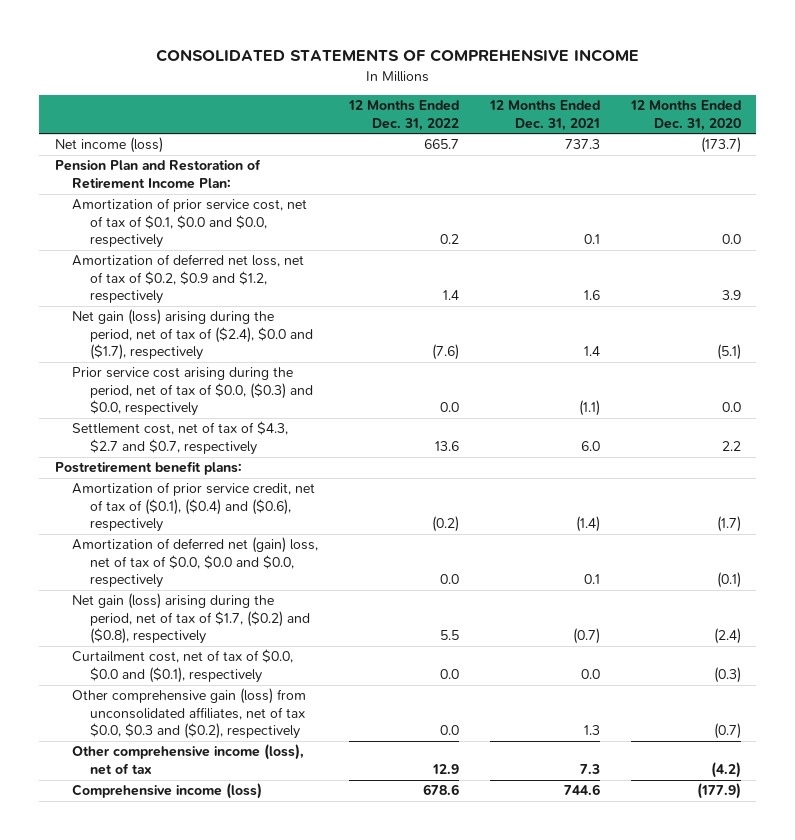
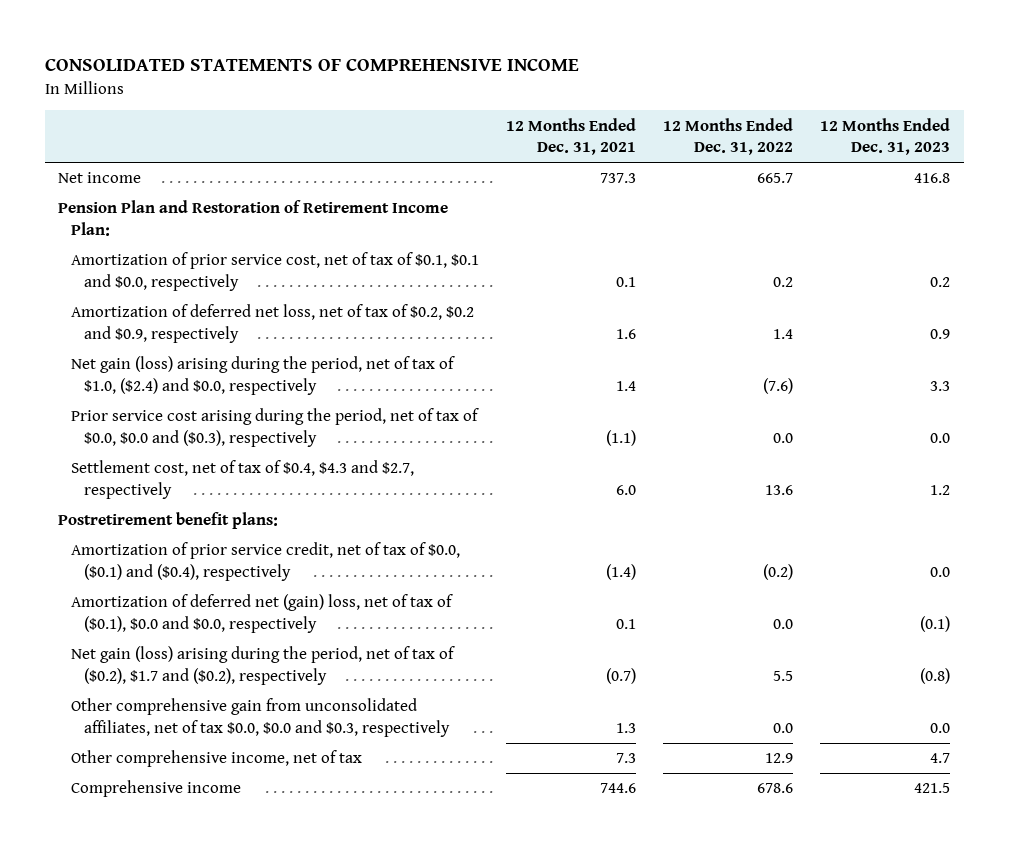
- | 12 Months Ended Dec. 31, 2022 | 12 Months Ended Dec. 31, 2021 | 12 Months Ended Dec. 31, 2020
+ | 12 Months Ended Dec. 31, 2021 | 12 Months Ended Dec. 31, 2022 | 12 Months Ended Dec. 31, 2023
- Net income (loss) | 665.7 | 737.3 | (173.7)
+ Net income | 737.3 | 665.7 | 416.8
- Amortization of prior service cost, net of tax of $0.1, $0.0 and $0.0, respectively | 0.2 | 0.1 | 0.0
- Amortization of deferred net loss, net of tax of $0.2, $0.9 and $1.2, respectively | 1.4 | 1.6 | 3.9
- Net gain (loss) arising during the period, net of tax of ($2.4), $0.0 and ($1.7), respectively | (7.6) | 1.4 | (5.1)
- Prior service cost arising during the period, net of tax of $0.0, ($0.3) and $0.0, respectively | 0.0 | (1.1) | 0.0
- Settlement cost, net of tax of $4.3, $2.7 and $0.7, respectively | 13.6 | 6.0 | 2.2
+ Amortization of prior service cost, net of tax of $0.1, $0.1 and $0.0, respectively | 0.1 | 0.2 | 0.2
+ Amortization of deferred net loss, net of tax of $0.2, $0.2 and $0.9, respectively | 1.6 | 1.4 | 0.9
+ Net gain (loss) arising during the period, net of tax of $1.0, ($2.4) and $0.0, respectively | 1.4 | (7.6) | 3.3
+ Prior service cost arising during the period, net of tax of $0.0, $0.0 and ($0.3), respectively | (1.1) | 0.0 | 0.0
+ Settlement cost, net of tax of $0.4, $4.3 and $2.7, respectively | 6.0 | 13.6 | 1.2
- Amortization of prior service credit, net of tax of ($0.1), ($0.4) and ($0.6), respectively | (0.2) | (1.4) | (1.7)
- Amortization of deferred net (gain) loss, net of tax of $0.0, $0.0 and $0.0, respectively | 0.0 | 0.1 | (0.1)
- Net gain (loss) arising during the period, net of tax of $1.7, ($0.2) and ($0.8), respectively | 5.5 | (0.7) | (2.4)
- Curtailment cost, net of tax of $0.0, $0.0 and ($0.1), respectively | 0.0 | 0.0 | (0.3)
- Other comprehensive gain (loss) from unconsolidated affiliates, net of tax $0.0, $0.3 and ($0.2), respectively | 0.0 | 1.3 | (0.7)
- Other comprehensive income (loss), net of tax | 12.9 | 7.3 | (4.2)
- Comprehensive income (loss) | 678.6 | 744.6 | (177.9)
+ Amortization of prior service credit, net of tax of $0.0, ($0.1) and ($0.4), respectively | (1.4) | (0.2) | 0.0
+ Amortization of deferred net (gain) loss, net of tax of ($0.1), $0.0 and $0.0, respectively | 0.1 | 0.0 | (0.1)
+ Net gain (loss) arising during the period, net of tax of ($0.2), $1.7 and ($0.2), respectively | (0.7) | 5.5 | (0.8)
+ Other comprehensive gain from unconsolidated affiliates, net of tax $0.0, $0.0 and $0.3, respectively | 1.3 | 0.0 | 0.0
+ Other comprehensive income, net of tax | 7.3 | 12.9 | 4.7
+ Comprehensive income | 744.6 | 678.6 | 421.5

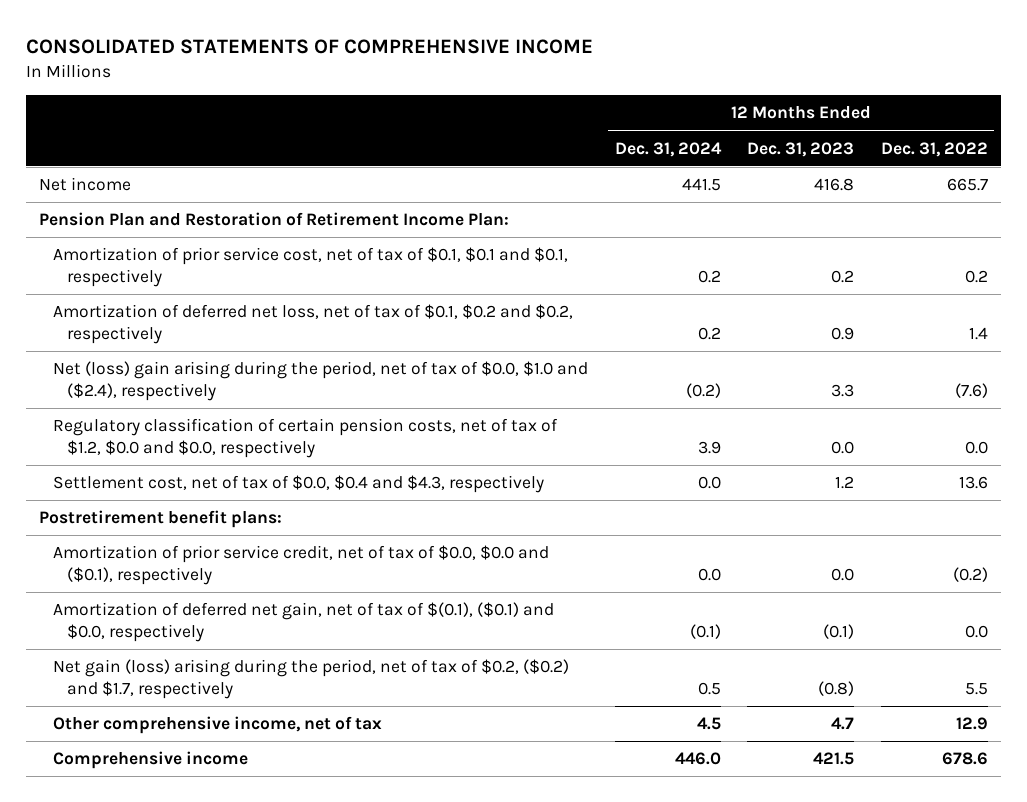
- | 12 Months Ended Dec. 31, 2021 | 12 Months Ended Dec. 31, 2022 | 12 Months Ended Dec. 31, 2023
+ | 12 Months Ended Dec. 31, 2024 | 12 Months Ended Dec. 31, 2023 | 12 Months Ended Dec. 31, 2022
- Amortization of prior service cost, net of tax of $0.1, $0.1 and $0.0, respectively | 0.1 | 0.2 | 0.2
- Amortization of deferred net loss, net of tax of $0.2, $0.2 and $0.9, respectively | 1.6 | 1.4 | 0.9
- Net gain (loss) arising during the period, net of tax of $1.0, ($2.4) and $0.0, respectively | 1.4 | (7.6) | 3.3
- Prior service cost arising during the period, net of tax of $0.0, $0.0 and ($0.3), respectively | (1.1) | 0.0 | 0.0
- Settlement cost, net of tax of $0.4, $4.3 and $2.7, respectively | 6.0 | 13.6 | 1.2
+ Amortization of prior service cost, net of tax of $0.1, $0.1 and $0.1, respectively | 0.2 | 0.2 | 0.2
+ Amortization of deferred net loss, net of tax of $0.1, $0.2 and $0.2, respectively | 0.2 | 0.9 | 1.4
+ Net (loss) gain arising during the period, net of tax of $0.0, $1.0 and ($2.4), respectively | (0.2) | 3.3 | (7.6)
+ Regulatory classification of certain pension costs, net of tax of $1.2, $0.0 and $0.0, respectively | 3.9 | 0.0 | 0.0
+ Settlement cost, net of tax of $0.0, $0.4 and $4.3, respectively | 0.0 | 1.2 | 13.6
- Amortization of prior service credit, net of tax of $0.0, ($0.1) and ($0.4), respectively | (1.4) | (0.2) | 0.0
- Amortization of deferred net (gain) loss, net of tax of ($0.1), $0.0 and $0.0, respectively | 0.1 | 0.0 | (0.1)
- Net gain (loss) arising during the period, net of tax of ($0.2), $1.7 and ($0.2), respectively | (0.7) | 5.5 | (0.8)
- Other comprehensive gain from unconsolidated affiliates, net of tax $0.0, $0.0 and $0.3, respectively | 1.3 | 0.0 | 0.0
+ Amortization of prior service credit, net of tax of $0.0, $0.0 and ($0.1), respectively | 0.0 | 0.0 | (0.2)
+ Amortization of deferred net gain, net of tax of $(0.1), ($0.1) and $0.0, respectively | (0.1) | (0.1) | 0.0
+ Net gain (loss) arising during the period, net of tax of $0.2, ($0.2) and $1.7, respectively | 0.5 | (0.8) | 5.5

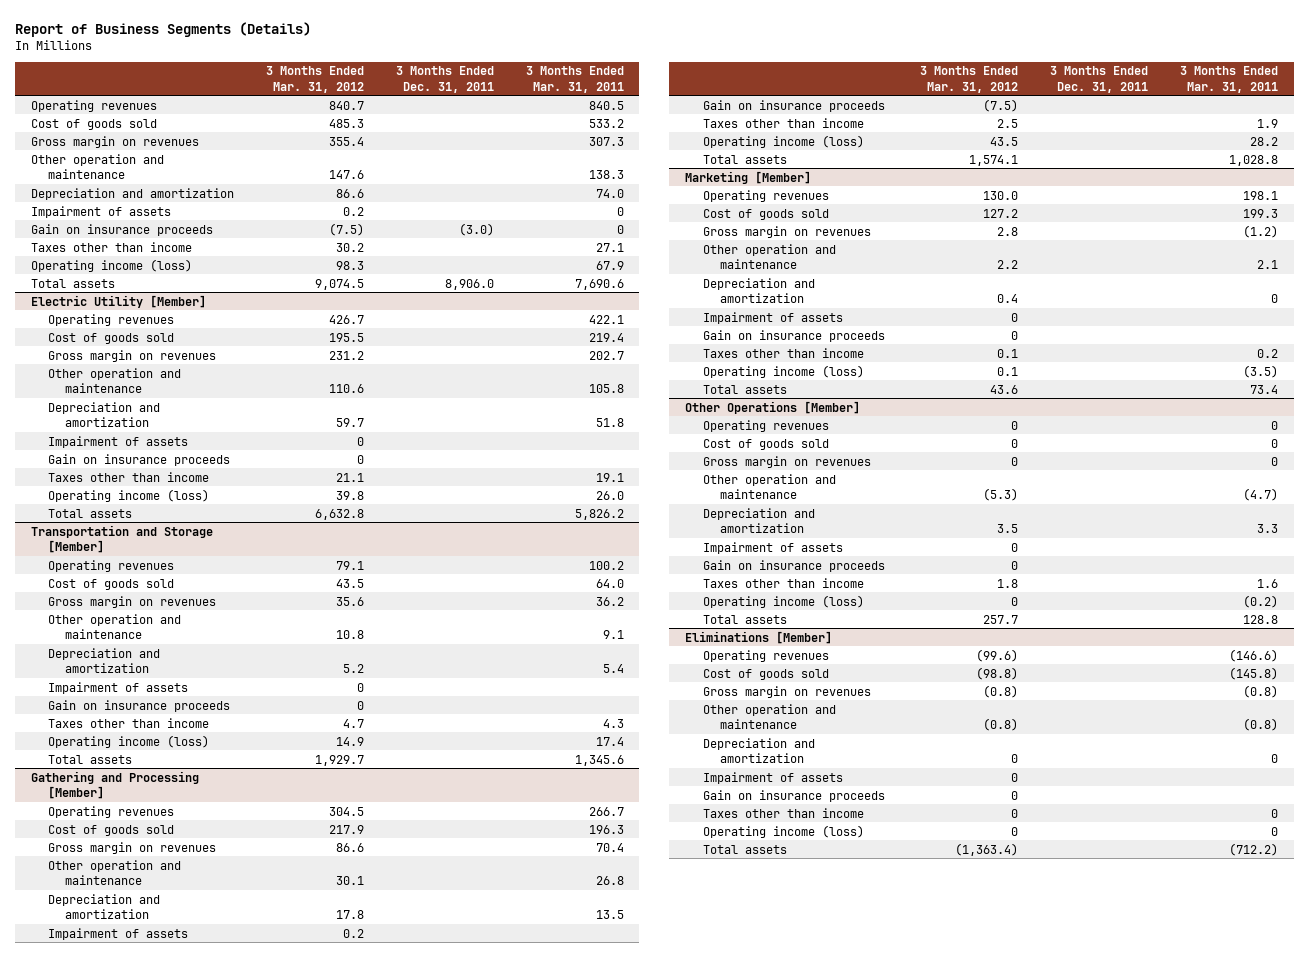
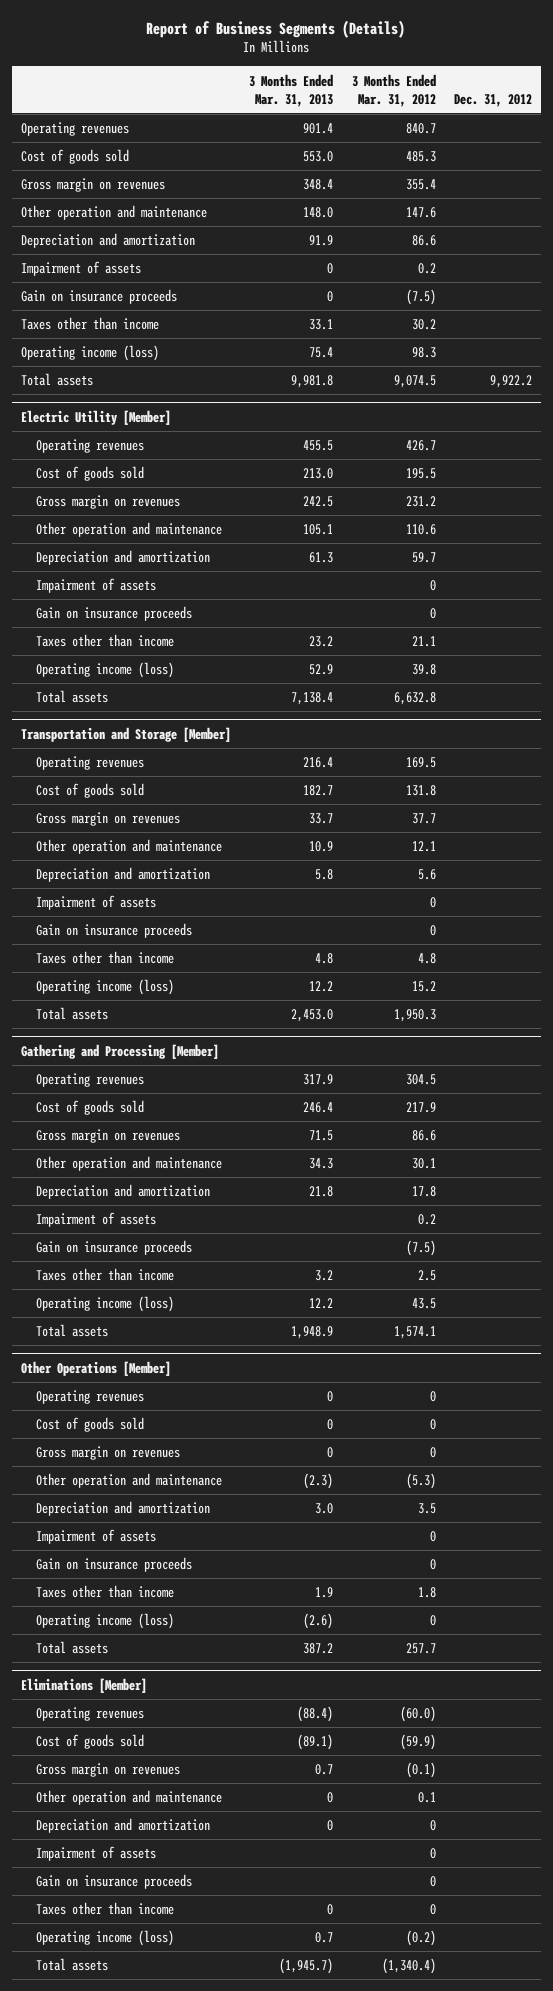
- | 3 Months Ended Mar. 31, 2012 | 3 Months Ended Dec. 31, 2011 | 3 Months Ended Mar. 31, 2011
+ | 3 Months Ended Mar. 31, 2013 | 3 Months Ended Mar. 31, 2012 | Dec. 31, 2012
@ Transportation and Storage [Member]
- Operating revenues | 79.1 | | 100.2
- Cost of goods sold | 43.5 | | 64.0
- Gross margin on revenues | 35.6 | | 36.2
- Other operation and maintenance | 10.8 | | 9.1
- Depreciation and amortization | 5.2 | | 5.4
+ Operating revenues | 216.4 | 169.5 |
+ Cost of goods sold | 182.7 | 131.8 |
+ Gross margin on revenues | 33.7 | 37.7 |
+ Other operation and maintenance | 10.9 | 12.1 |
+ Depreciation and amortization | 5.8 | 5.6 |
- Taxes other than income | 4.7 | | 4.3
- Operating income (loss) | 14.9 | | 17.4
- Total assets | 1,929.7 | | 1,345.6
+ Taxes other than income | 4.8 | 4.8 |
+ Operating income (loss) | 12.2 | 15.2 |
+ Total assets | 2,453.0 | 1,950.3 |
- Marketing [Member]
- Operating revenues | 130.0 | | 198.1
- Cost of goods sold | 127.2 | | 199.3
- Gross margin on revenues | 2.8 | | (1.2)
- Other operation and maintenance | 2.2 | | 2.1
- Depreciation and amortization | 0.4 | | 0
- Impairment of assets | 0 | |
- Gain on insurance proceeds | 0 | |
- Taxes other than income | 0.1 | | 0.2
- Operating income (loss) | 0.1 | | (3.5)
- Total assets | 43.6 | | 73.4
@ Eliminations [Member]
- Operating revenues | (99.6) | | (146.6)
- Cost of goods sold | (98.8) | | (145.8)
- Gross margin on revenues | (0.8) | | (0.8)
- Other operation and maintenance | (0.8) | | (0.8)
+ Operating revenues | (88.4) | (60.0) |
+ Cost of goods sold | (89.1) | (59.9) |
+ Gross margin on revenues | 0.7 | (0.1) |
+ Other operation and maintenance | 0 | 0.1 |
- Operating income (loss) | 0 | | 0
- Total assets | (1,363.4) | | (712.2)
+ Operating income (loss) | 0.7 | (0.2) |
+ Total assets | (1,945.7) | (1,340.4) |

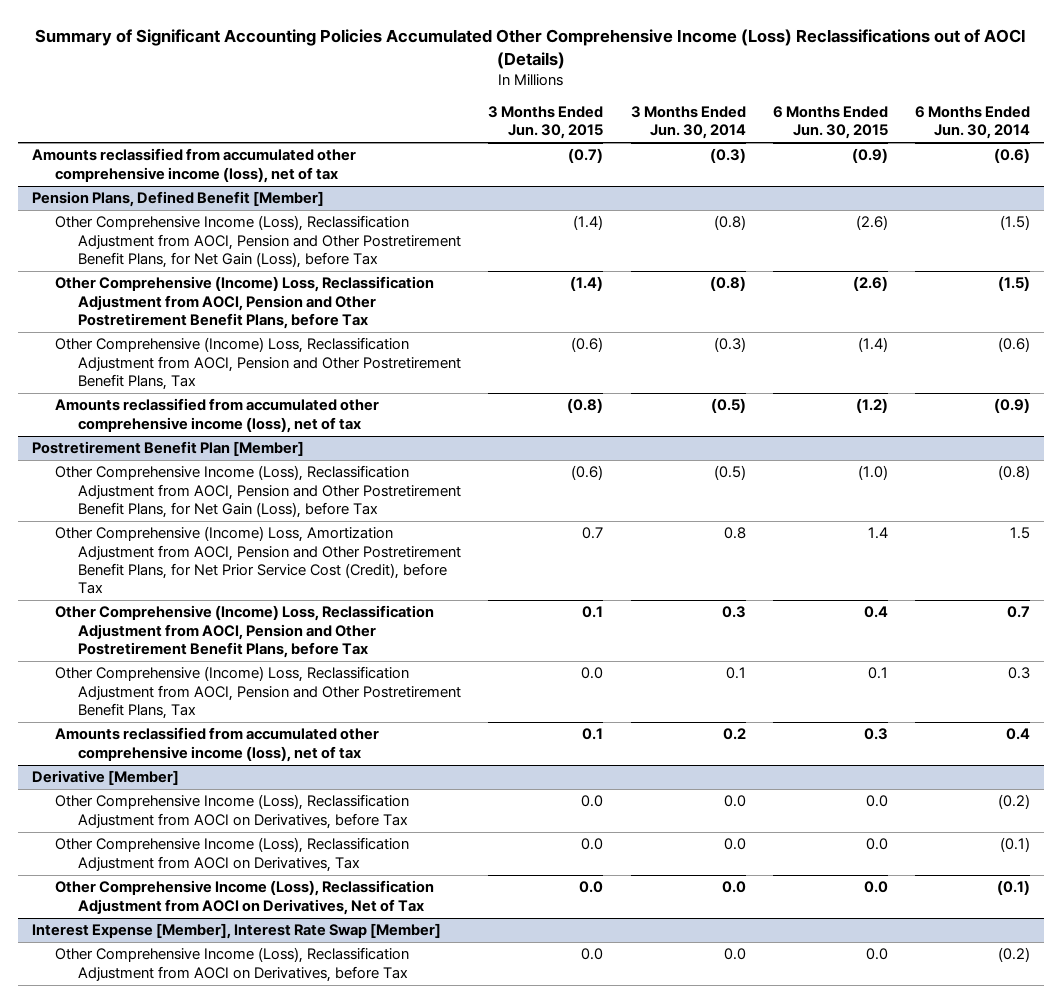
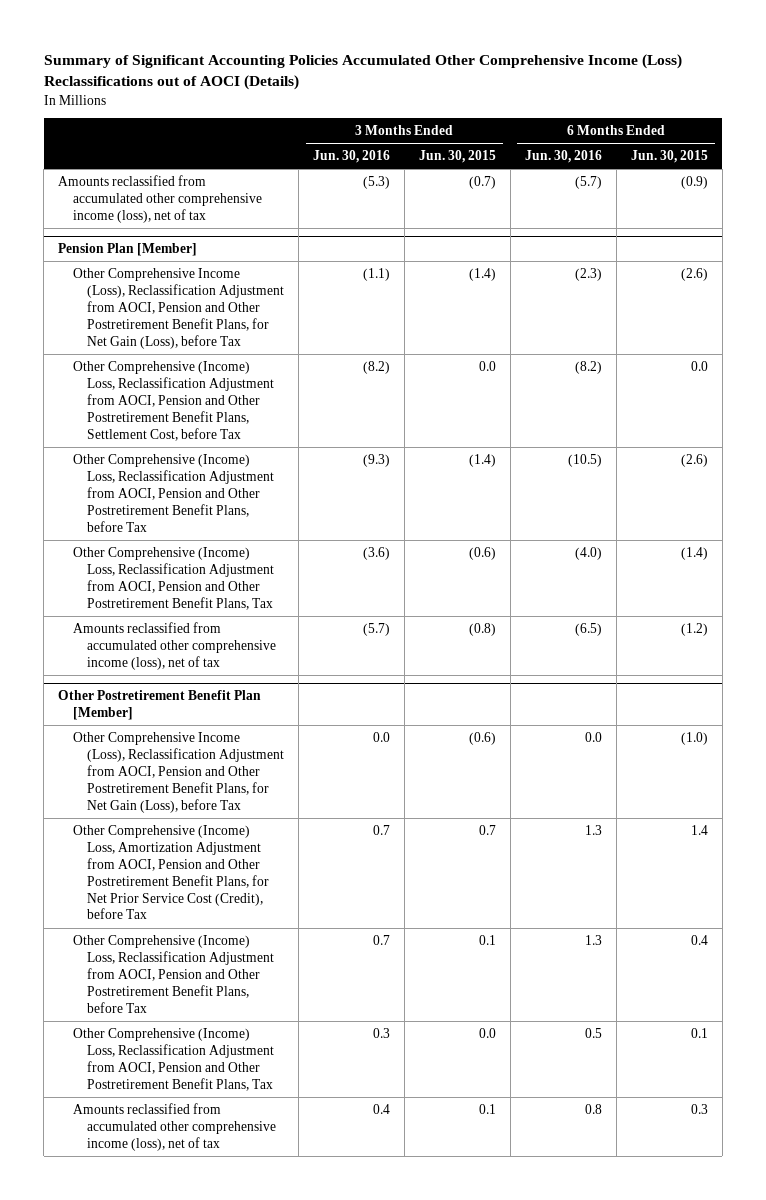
- | 3 Months Ended Jun. 30, 2015 | 3 Months Ended Jun. 30, 2014 | 6 Months Ended Jun. 30, 2015 | 6 Months Ended Jun. 30, 2014
+ | 3 Months Ended Jun. 30, 2016 | 3 Months Ended Jun. 30, 2015 | 6 Months Ended Jun. 30, 2016 | 6 Months Ended Jun. 30, 2015
- Pension Plans, Defined Benefit [Member]
+ Pension Plan [Member]
+ Other Comprehensive (Income) Loss, Reclassification Adjustment from AOCI, Pension and Other Postretirement Benefit Plans, Settlement Cost, before Tax | (8.2) | 0.0 | (8.2) | 0.0
- Postretirement Benefit Plan [Member]
+ Other Postretirement Benefit Plan [Member]
- Derivative [Member]
- Other Comprehensive Income (Loss), Reclassification Adjustment from AOCI on Derivatives, before Tax | 0.0 | 0.0 | 0.0 | (0.2)
- Other Comprehensive Income (Loss), Reclassification Adjustment from AOCI on Derivatives, Tax | 0.0 | 0.0 | 0.0 | (0.1)
- Other Comprehensive Income (Loss), Reclassification Adjustment from AOCI on Derivatives, Net of Tax | 0.0 | 0.0 | 0.0 | (0.1)
- Interest Expense [Member], Interest Rate Swap [Member]
- Other Comprehensive Income (Loss), Reclassification Adjustment from AOCI on Derivatives, before Tax | 0.0 | 0.0 | 0.0 | (0.2)

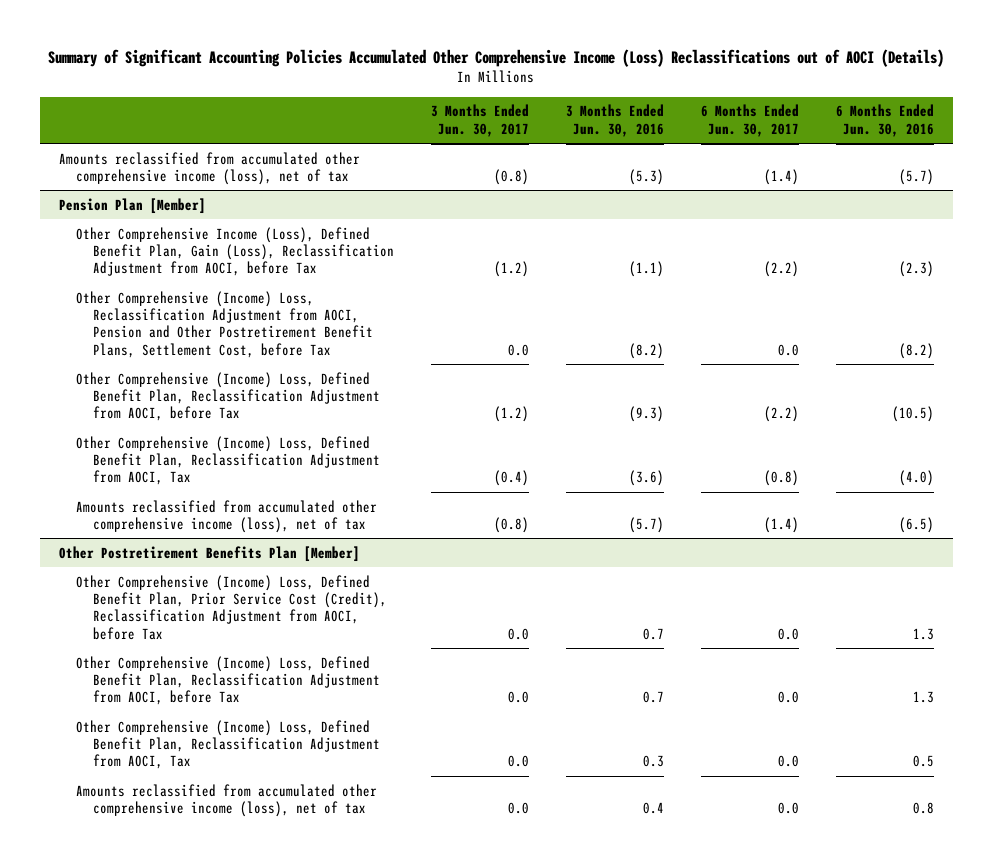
- | 3 Months Ended Jun. 30, 2016 | 3 Months Ended Jun. 30, 2015 | 6 Months Ended Jun. 30, 2016 | 6 Months Ended Jun. 30, 2015
+ | 3 Months Ended Jun. 30, 2017 | 3 Months Ended Jun. 30, 2016 | 6 Months Ended Jun. 30, 2017 | 6 Months Ended Jun. 30, 2016
@ Pension Plan [Member]
- Other Comprehensive Income (Loss), Reclassification Adjustment from AOCI, Pension and Other Postretirement Benefit Plans, for Net Gain (Loss), before Tax | (1.1) | (1.4) | (2.3) | (2.6)
+ Other Comprehensive Income (Loss), Defined Benefit Plan, Gain (Loss), Reclassification Adjustment from AOCI, before Tax | (1.2) | (1.1) | (2.2) | (2.3)
- Other Comprehensive (Income) Loss, Reclassification Adjustment from AOCI, Pension and Other Postretirement Benefit Plans, before Tax | (9.3) | (1.4) | (10.5) | (2.6)
- Other Comprehensive (Income) Loss, Reclassification Adjustment from AOCI, Pension and Other Postretirement Benefit Plans, Tax | (3.6) | (0.6) | (4.0) | (1.4)
+ Other Comprehensive (Income) Loss, Defined Benefit Plan, Reclassification Adjustment from AOCI, before Tax | (1.2) | (9.3) | (2.2) | (10.5)
+ Other Comprehensive (Income) Loss, Defined Benefit Plan, Reclassification Adjustment from AOCI, Tax | (0.4) | (3.6) | (0.8) | (4.0)
- Other Postretirement Benefit Plan [Member]
- Other Comprehensive Income (Loss), Reclassification Adjustment from AOCI, Pension and Other Postretirement Benefit Plans, for Net Gain (Loss), before Tax | 0.0 | (0.6) | 0.0 | (1.0)
- Other Comprehensive (Income) Loss, Amortization Adjustment from AOCI, Pension and Other Postretirement Benefit Plans, for Net Prior Service Cost (Credit), before Tax | 0.7 | 0.7 | 1.3 | 1.4
- Other Comprehensive (Income) Loss, Reclassification Adjustment from AOCI, Pension and Other Postretirement Benefit Plans, before Tax | 0.7 | 0.1 | 1.3 | 0.4
- Other Comprehensive (Income) Loss, Reclassification Adjustment from AOCI, Pension and Other Postretirement Benefit Plans, Tax | 0.3 | 0.0 | 0.5 | 0.1
+ Other Postretirement Benefits Plan [Member]
+ Other Comprehensive (Income) Loss, Defined Benefit Plan, Prior Service Cost (Credit), Reclassification Adjustment from AOCI, before Tax | 0.0 | 0.7 | 0.0 | 1.3
+ Other Comprehensive (Income) Loss, Defined Benefit Plan, Reclassification Adjustment from AOCI, before Tax | 0.0 | 0.7 | 0.0 | 1.3
+ Other Comprehensive (Income) Loss, Defined Benefit Plan, Reclassification Adjustment from AOCI, Tax | 0.0 | 0.3 | 0.0 | 0.5

